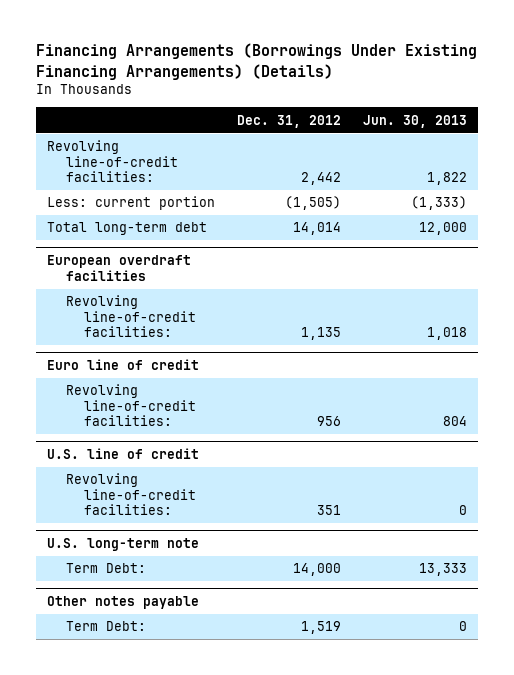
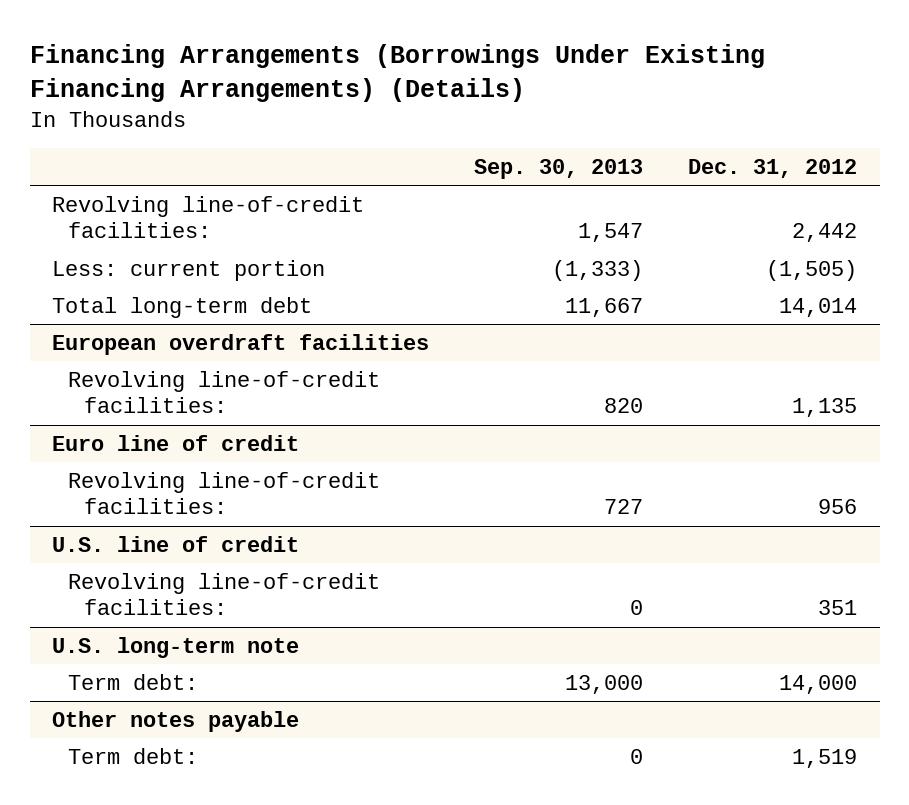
- | Dec. 31, 2012 | Jun. 30, 2013
+ | Sep. 30, 2013 | Dec. 31, 2012
@ U.S. long-term note
- Term Debt: | 14,000 | 13,333
+ Term debt: | 13,000 | 14,000
@ Other notes payable
- Term Debt: | 1,519 | 0
+ Term debt: | 0 | 1,519

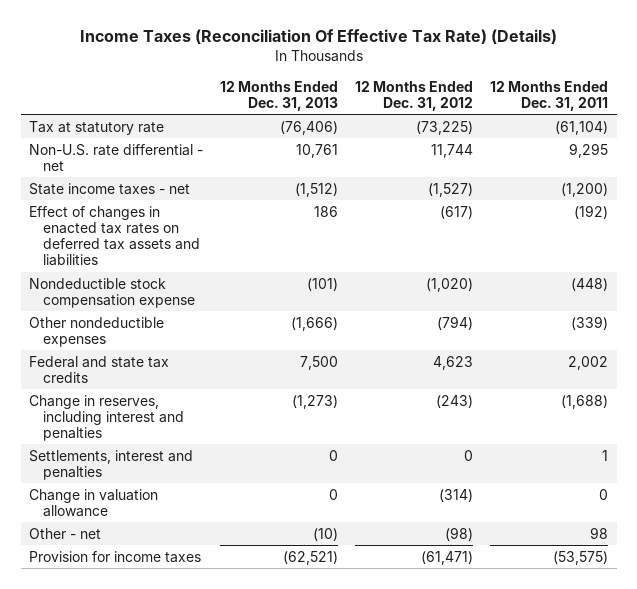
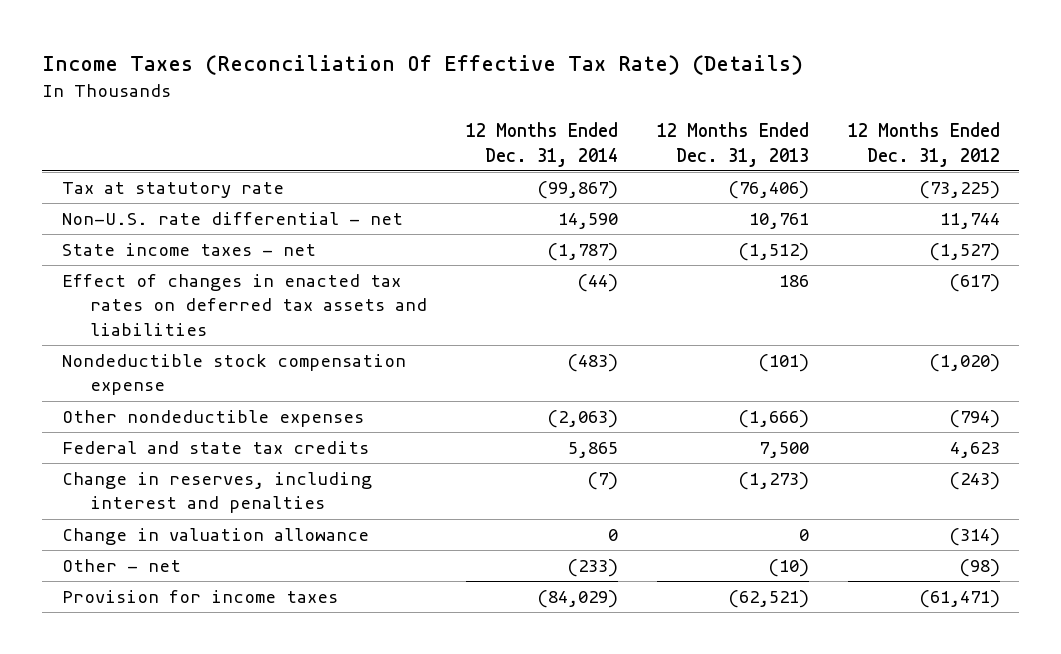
- | 12 Months Ended Dec. 31, 2013 | 12 Months Ended Dec. 31, 2012 | 12 Months Ended Dec. 31, 2011
+ | 12 Months Ended Dec. 31, 2014 | 12 Months Ended Dec. 31, 2013 | 12 Months Ended Dec. 31, 2012
- Settlements, interest and penalties | 0 | 0 | 1

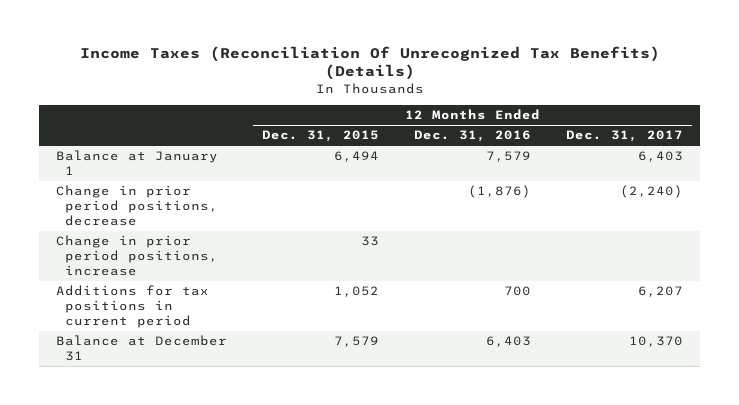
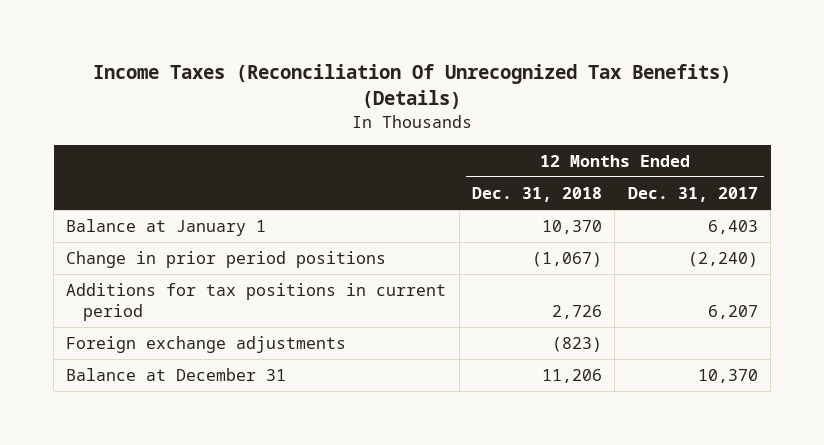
- | 12 Months Ended Dec. 31, 2015 | 12 Months Ended Dec. 31, 2016 | 12 Months Ended Dec. 31, 2017
+ | 12 Months Ended Dec. 31, 2018 | 12 Months Ended Dec. 31, 2017
- Change in prior period positions, decrease | | (1,876) | (2,240)
- Change in prior period positions, increase | 33 | |
+ Change in prior period positions | (1,067) | (2,240)
+ Foreign exchange adjustments | (823) |

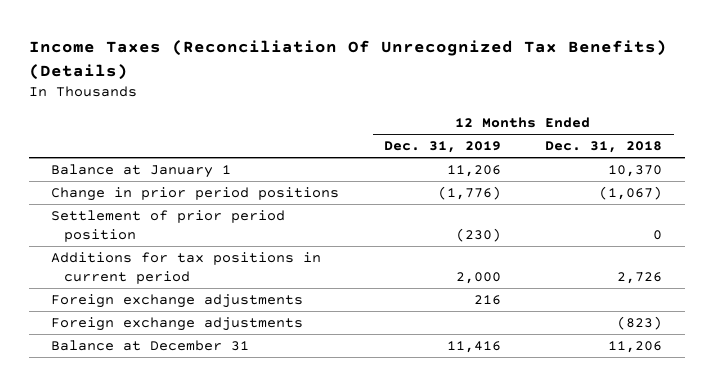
- | 12 Months Ended Dec. 31, 2018 | 12 Months Ended Dec. 31, 2017
+ | 12 Months Ended Dec. 31, 2019 | 12 Months Ended Dec. 31, 2018
+ Settlement of prior period position | (230) | 0
+ Foreign exchange adjustments | 216 |

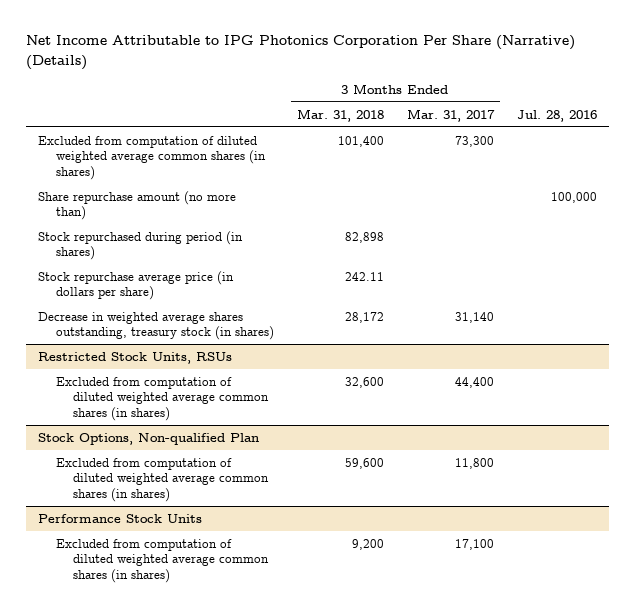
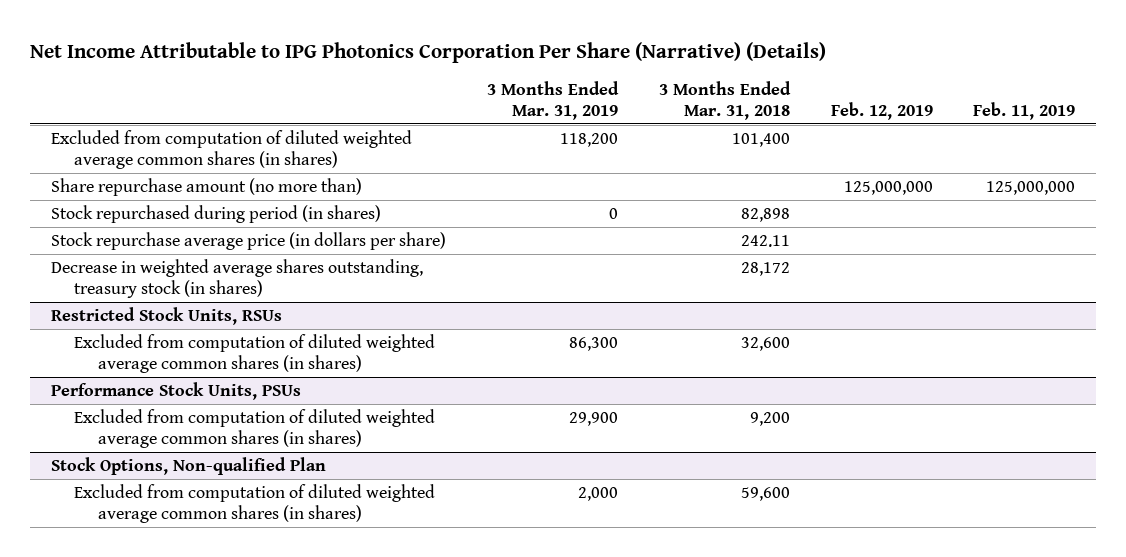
- | 3 Months Ended Mar. 31, 2018 | 3 Months Ended Mar. 31, 2017 | Jul. 28, 2016
+ | 3 Months Ended Mar. 31, 2019 | 3 Months Ended Mar. 31, 2018 | Feb. 12, 2019 | Feb. 11, 2019
+ Performance Stock Units, PSUs
+ Excluded from computation of diluted weighted average common shares (in shares) | 29,900 | 9,200 | |
- Performance Stock Units
- Excluded from computation of diluted weighted average common shares (in shares) | 9,200 | 17,100 |

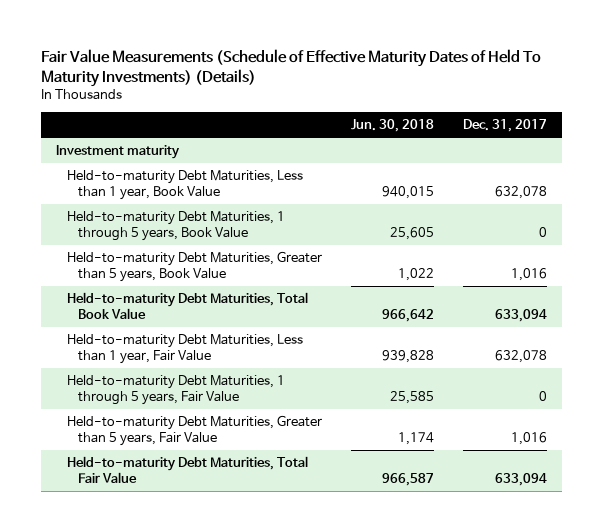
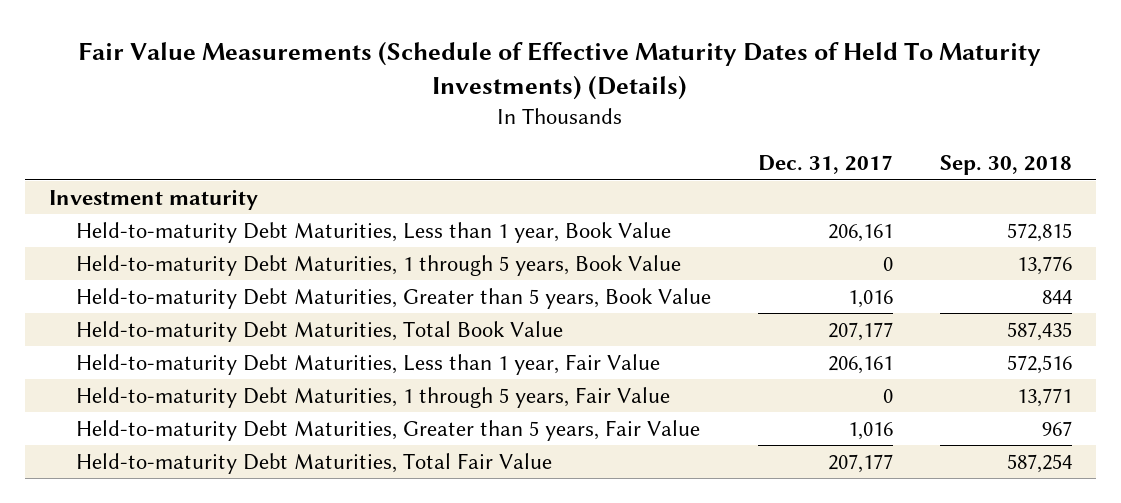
- | Jun. 30, 2018 | Dec. 31, 2017
+ | Dec. 31, 2017 | Sep. 30, 2018
- Held-to-maturity Debt Maturities, Less than 1 year, Book Value | 940,015 | 632,078
+ Held-to-maturity Debt Maturities, Less than 1 year, Book Value | 206,161 | 572,815
- Held-to-maturity Debt Maturities, Total Book Value | 966,642 | 633,094
- Held-to-maturity Debt Maturities, Less than 1 year, Fair Value | 939,828 | 632,078
+ Held-to-maturity Debt Maturities, Total Book Value | 207,177 | 587,435
+ Held-to-maturity Debt Maturities, Less than 1 year, Fair Value | 206,161 | 572,516
- Held-to-maturity Debt Maturities, Total Fair Value | 966,587 | 633,094
+ Held-to-maturity Debt Maturities, Total Fair Value | 207,177 | 587,254

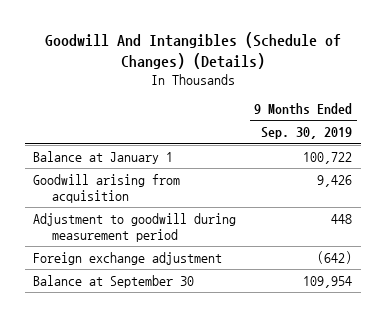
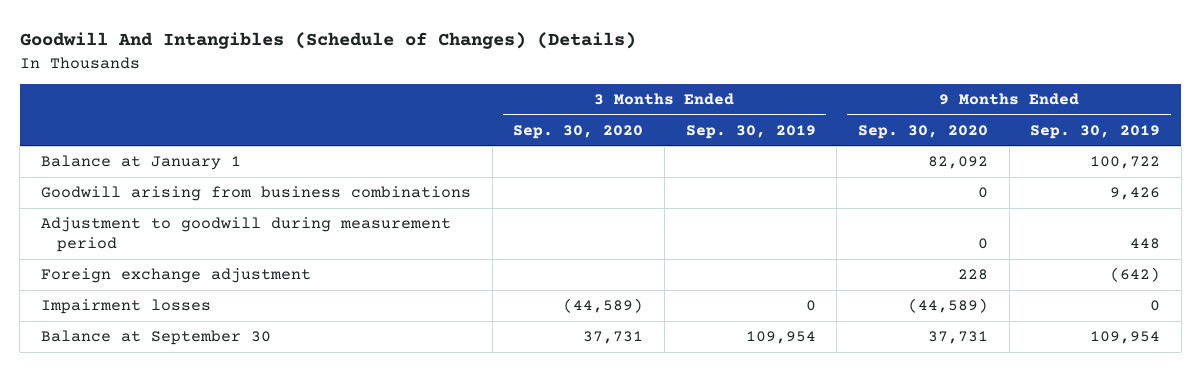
- | 9 Months Ended Sep. 30, 2019
+ | 3 Months Ended Sep. 30, 2020 | 3 Months Ended Sep. 30, 2019 | 9 Months Ended Sep. 30, 2020 | 9 Months Ended Sep. 30, 2019
- Goodwill arising from acquisition | 9,426
+ Goodwill arising from business combinations | | | 0 | 9,426
+ Impairment losses | (44,589) | 0 | (44,589) | 0

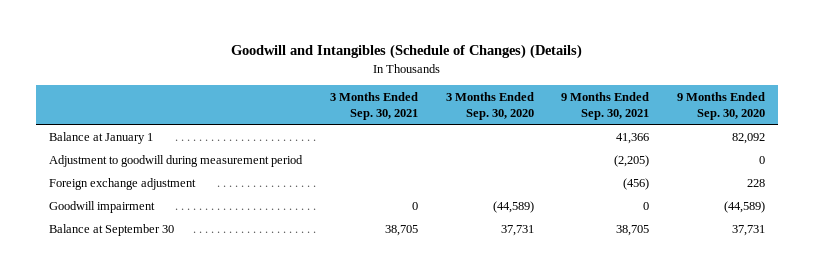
- Goodwill And Intangibles (Schedule of Changes) (Details)
+ Goodwill and Intangibles (Schedule of Changes) (Details)
- | 3 Months Ended Sep. 30, 2020 | 3 Months Ended Sep. 30, 2019 | 9 Months Ended Sep. 30, 2020 | 9 Months Ended Sep. 30, 2019
+ | 3 Months Ended Sep. 30, 2021 | 3 Months Ended Sep. 30, 2020 | 9 Months Ended Sep. 30, 2021 | 9 Months Ended Sep. 30, 2020
- Goodwill arising from business combinations | | | 0 | 9,426
- Impairment losses | (44,589) | 0 | (44,589) | 0
+ Goodwill impairment | 0 | (44,589) | 0 | (44,589)

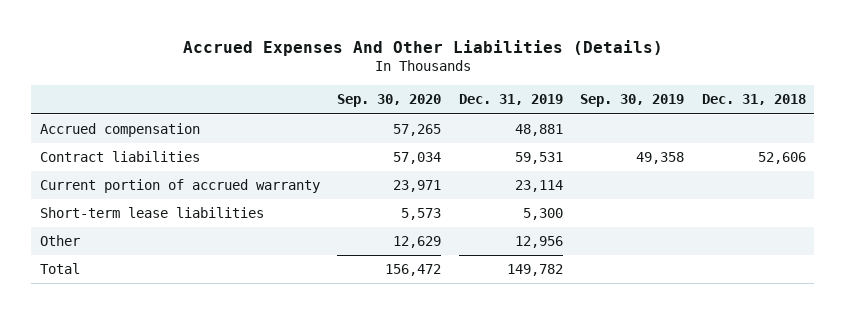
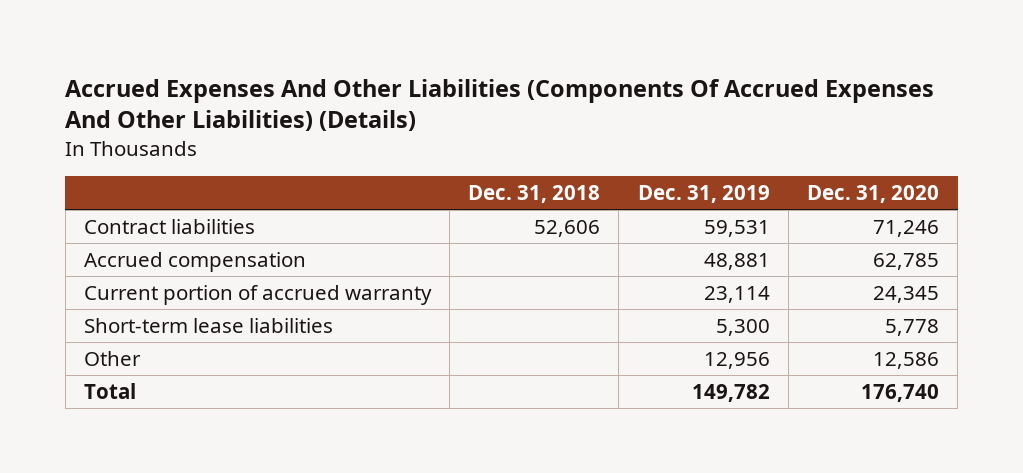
- Accrued Expenses And Other Liabilities (Details)
+ Accrued Expenses And Other Liabilities (Components Of Accrued Expenses And Other Liabilities) (Details)
- | Sep. 30, 2020 | Dec. 31, 2019 | Sep. 30, 2019 | Dec. 31, 2018
+ | Dec. 31, 2018 | Dec. 31, 2019 | Dec. 31, 2020
moved down: Accrued compensation | | 48,881 | 62,785

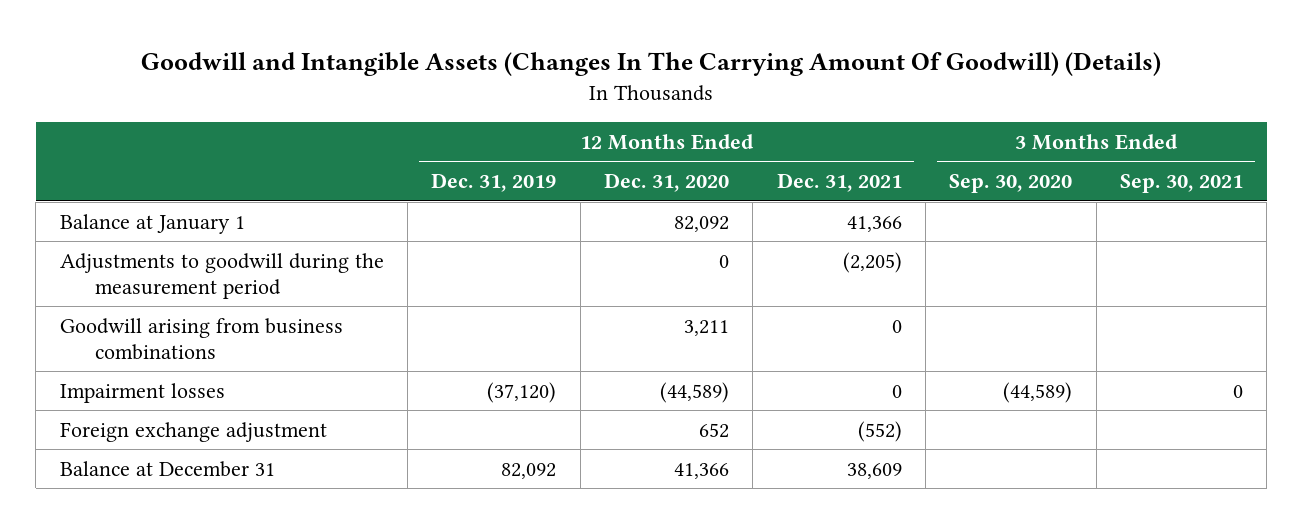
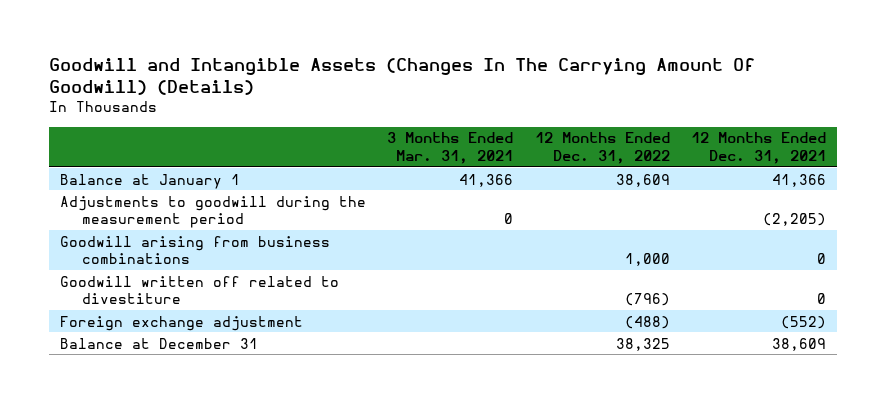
- | 12 Months Ended Dec. 31, 2019 | 12 Months Ended Dec. 31, 2020 | 12 Months Ended Dec. 31, 2021 | 3 Months Ended Sep. 30, 2020 | 3 Months Ended Sep. 30, 2021
+ | 3 Months Ended Mar. 31, 2021 | 12 Months Ended Dec. 31, 2022 | 12 Months Ended Dec. 31, 2021
- Impairment losses | (37,120) | (44,589) | 0 | (44,589) | 0
+ Goodwill written off related to divestiture | | (796) | 0

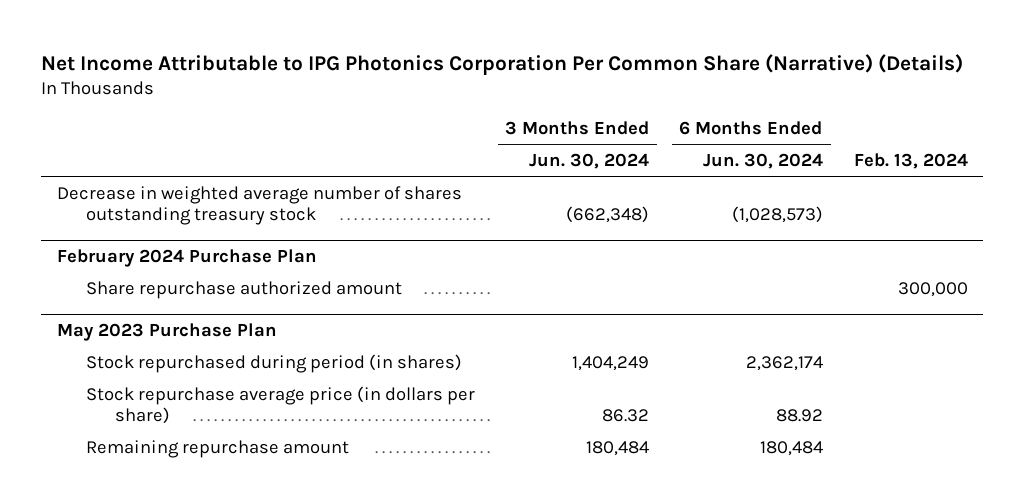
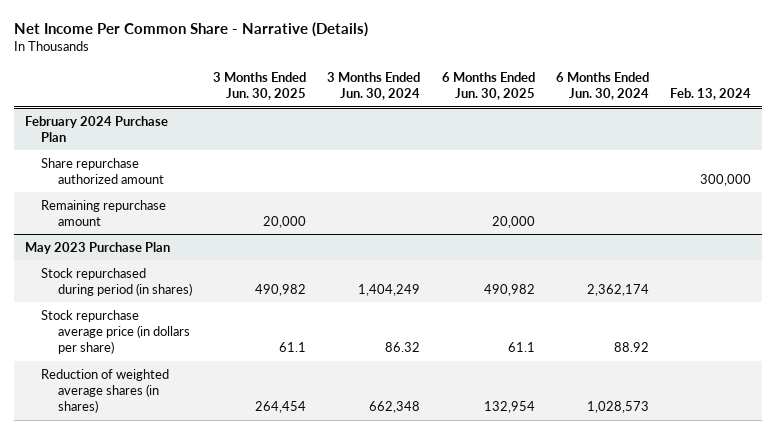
- Net Income Attributable to IPG Photonics Corporation Per Common Share (Narrative) (Details)
+ Net Income Per Common Share - Narrative (Details)
- | 3 Months Ended Jun. 30, 2024 | 6 Months Ended Jun. 30, 2024 | Feb. 13, 2024
+ | 3 Months Ended Jun. 30, 2025 | 3 Months Ended Jun. 30, 2024 | 6 Months Ended Jun. 30, 2025 | 6 Months Ended Jun. 30, 2024 | Feb. 13, 2024
- Decrease in weighted average number of shares outstanding treasury stock | (662,348) | (1,028,573) |
@ February 2024 Purchase Plan
+ Remaining repurchase amount | 20,000 | | 20,000 | |
@ May 2023 Purchase Plan
- Remaining repurchase amount | 180,484 | 180,484 |
+ Reduction of weighted average shares (in shares) | 264,454 | 662,348 | 132,954 | 1,028,573 |

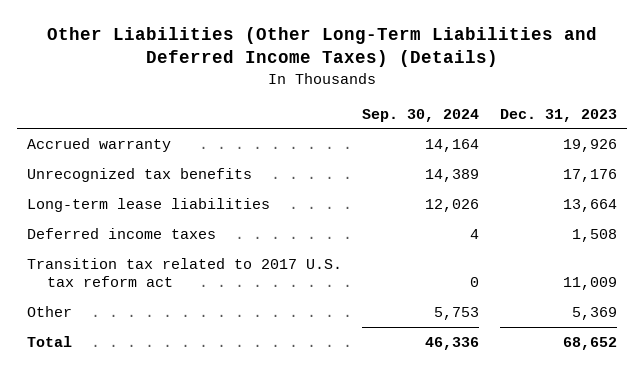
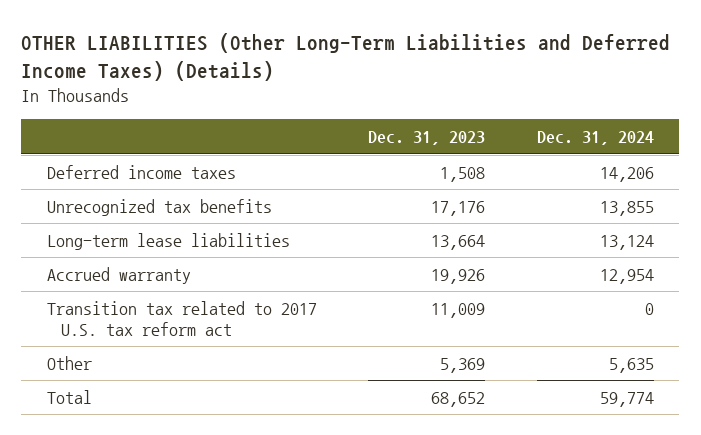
- Other Liabilities (Other Long-Term Liabilities and Deferred Income Taxes) (Details)
+ OTHER LIABILITIES (Other Long-Term Liabilities and Deferred Income Taxes) (Details)
- | Sep. 30, 2024 | Dec. 31, 2023
+ | Dec. 31, 2023 | Dec. 31, 2024
moved up: Deferred income taxes | 1,508 | 14,206
moved down: Accrued warranty | 19,926 | 12,954

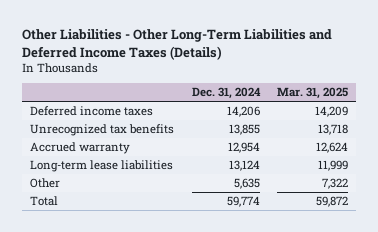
- OTHER LIABILITIES (Other Long-Term Liabilities and Deferred Income Taxes) (Details)
+ Other Liabilities - Other Long-Term Liabilities and Deferred Income Taxes (Details)
- | Dec. 31, 2023 | Dec. 31, 2024
+ | Dec. 31, 2024 | Mar. 31, 2025
- Transition tax related to 2017 U.S. tax reform act | 11,009 | 0
moved down: Long-term lease liabilities | 13,124 | 11,999

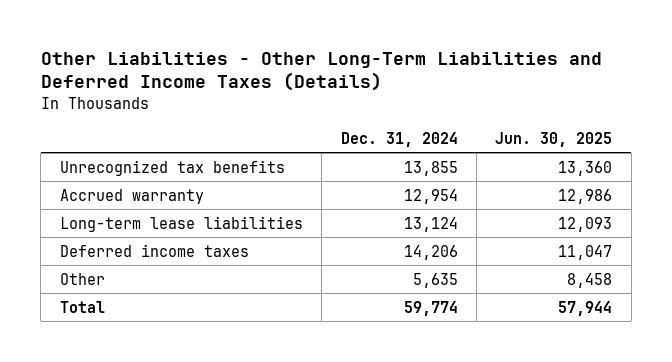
- | Dec. 31, 2024 | Mar. 31, 2025
+ | Dec. 31, 2024 | Jun. 30, 2025
moved down: Deferred income taxes | 14,206 | 11,047

